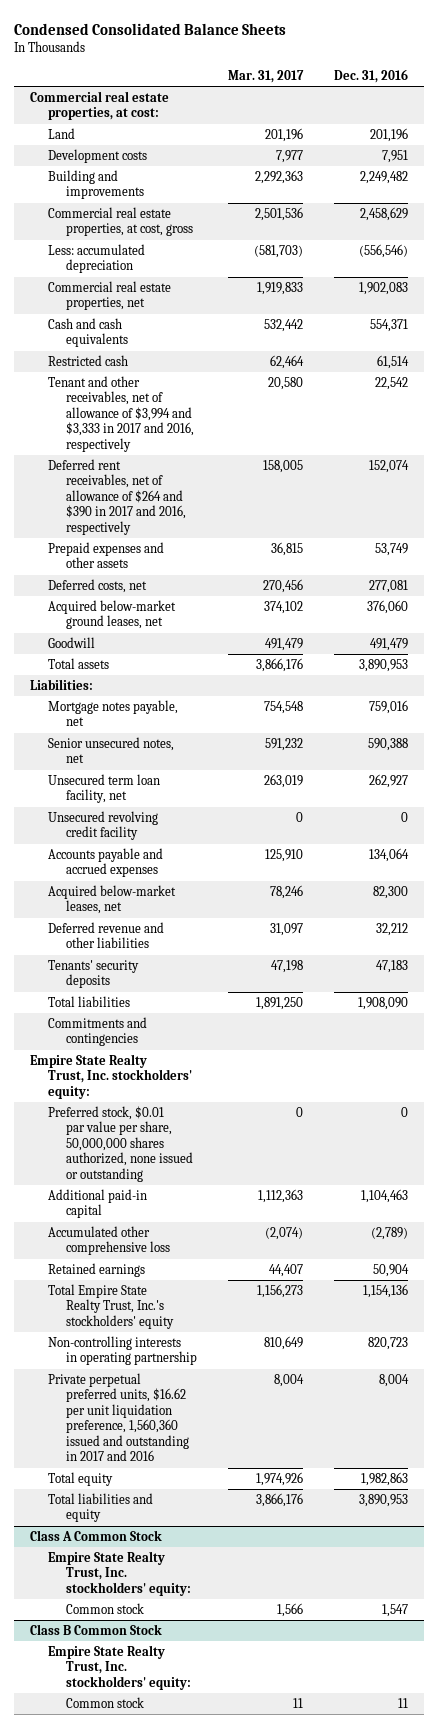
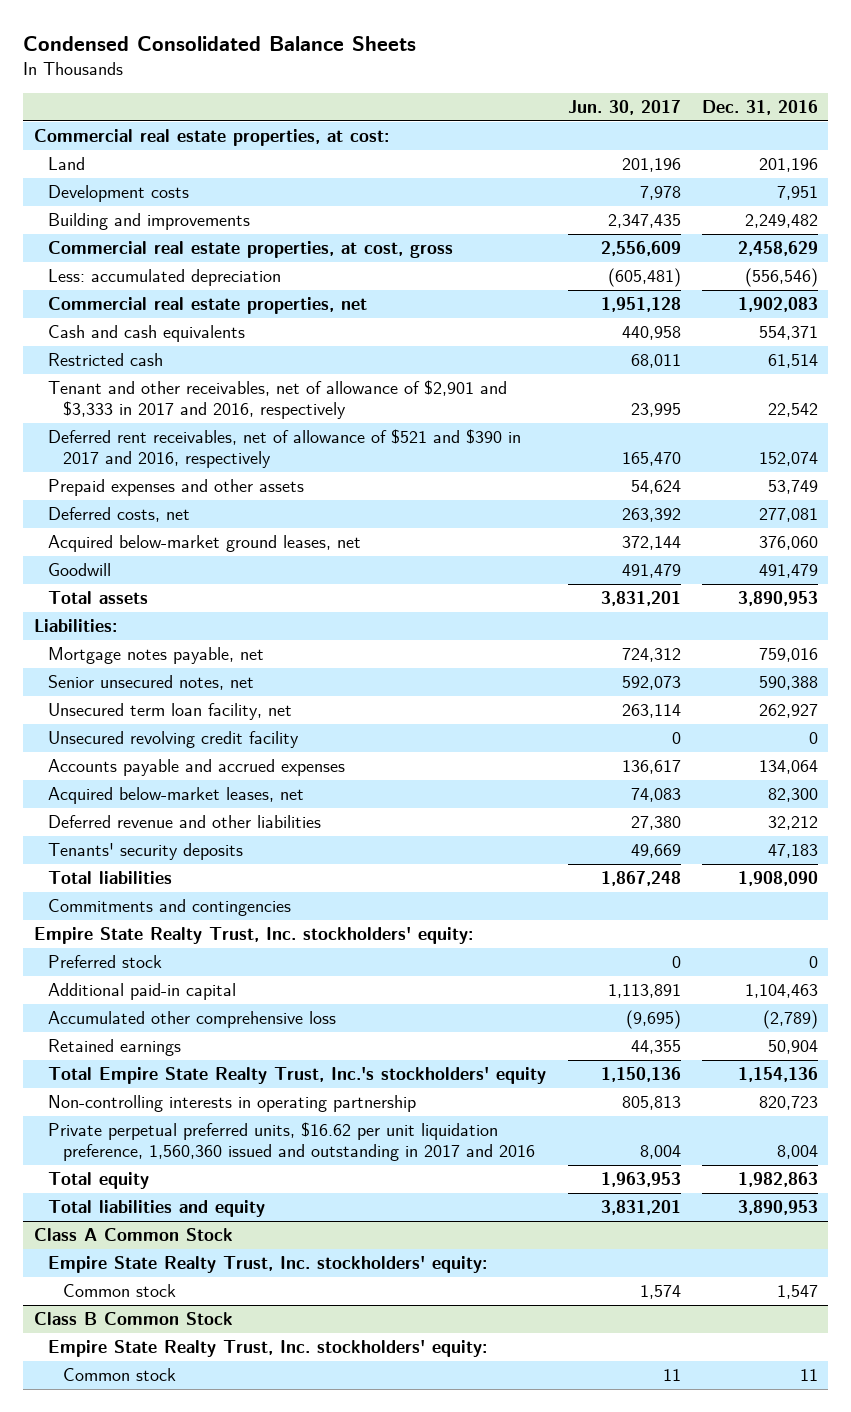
- | Mar. 31, 2017 | Dec. 31, 2016
+ | Jun. 30, 2017 | Dec. 31, 2016
- Tenant and other receivables, net of allowance of $3,994 and $3,333 in 2017 and 2016, respectively | 20,580 | 22,542
- Deferred rent receivables, net of allowance of $264 and $390 in 2017 and 2016, respectively | 158,005 | 152,074
+ Tenant and other receivables, net of allowance of $2,901 and $3,333 in 2017 and 2016, respectively | 23,995 | 22,542
+ Deferred rent receivables, net of allowance of $521 and $390 in 2017 and 2016, respectively | 165,470 | 152,074
- Preferred stock, $0.01 par value per share, 50,000,000 shares authorized, none issued or outstanding | 0 | 0
+ Preferred stock | 0 | 0

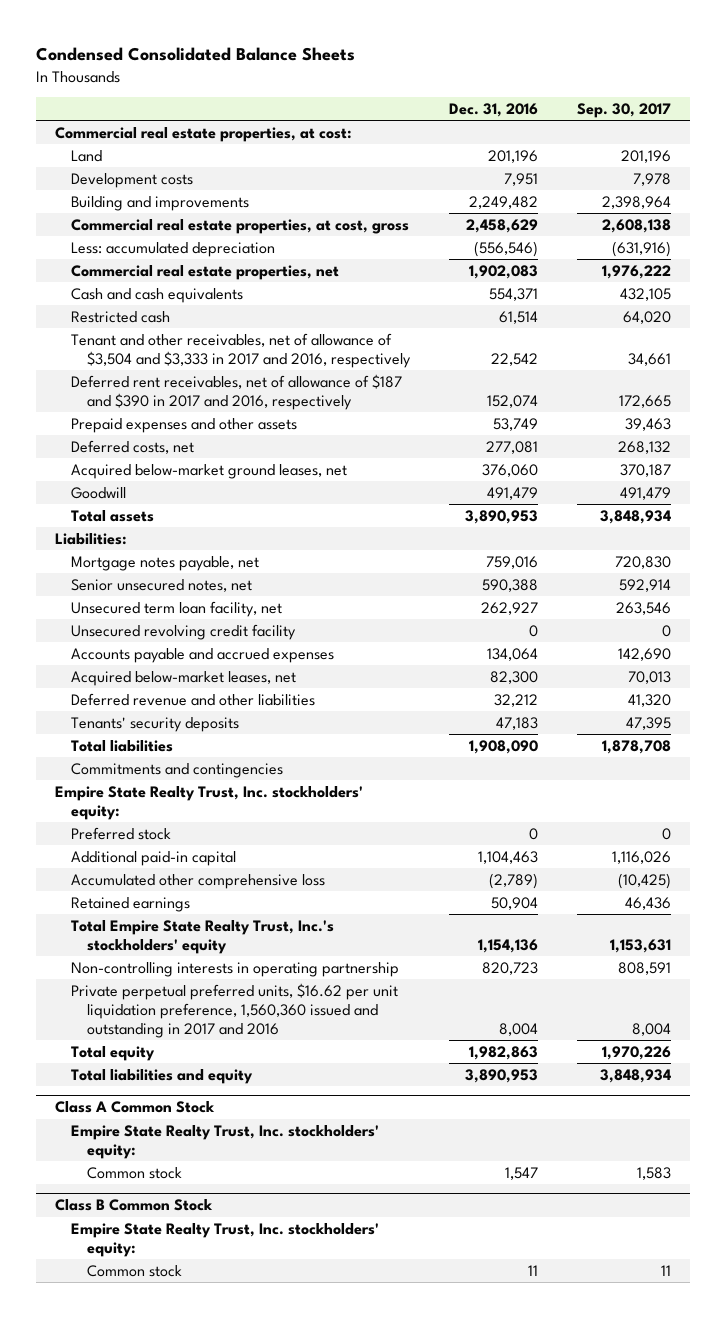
- | Jun. 30, 2017 | Dec. 31, 2016
+ | Dec. 31, 2016 | Sep. 30, 2017
- Tenant and other receivables, net of allowance of $2,901 and $3,333 in 2017 and 2016, respectively | 23,995 | 22,542
- Deferred rent receivables, net of allowance of $521 and $390 in 2017 and 2016, respectively | 165,470 | 152,074
+ Tenant and other receivables, net of allowance of $3,504 and $3,333 in 2017 and 2016, respectively | 22,542 | 34,661
+ Deferred rent receivables, net of allowance of $187 and $390 in 2017 and 2016, respectively | 152,074 | 172,665

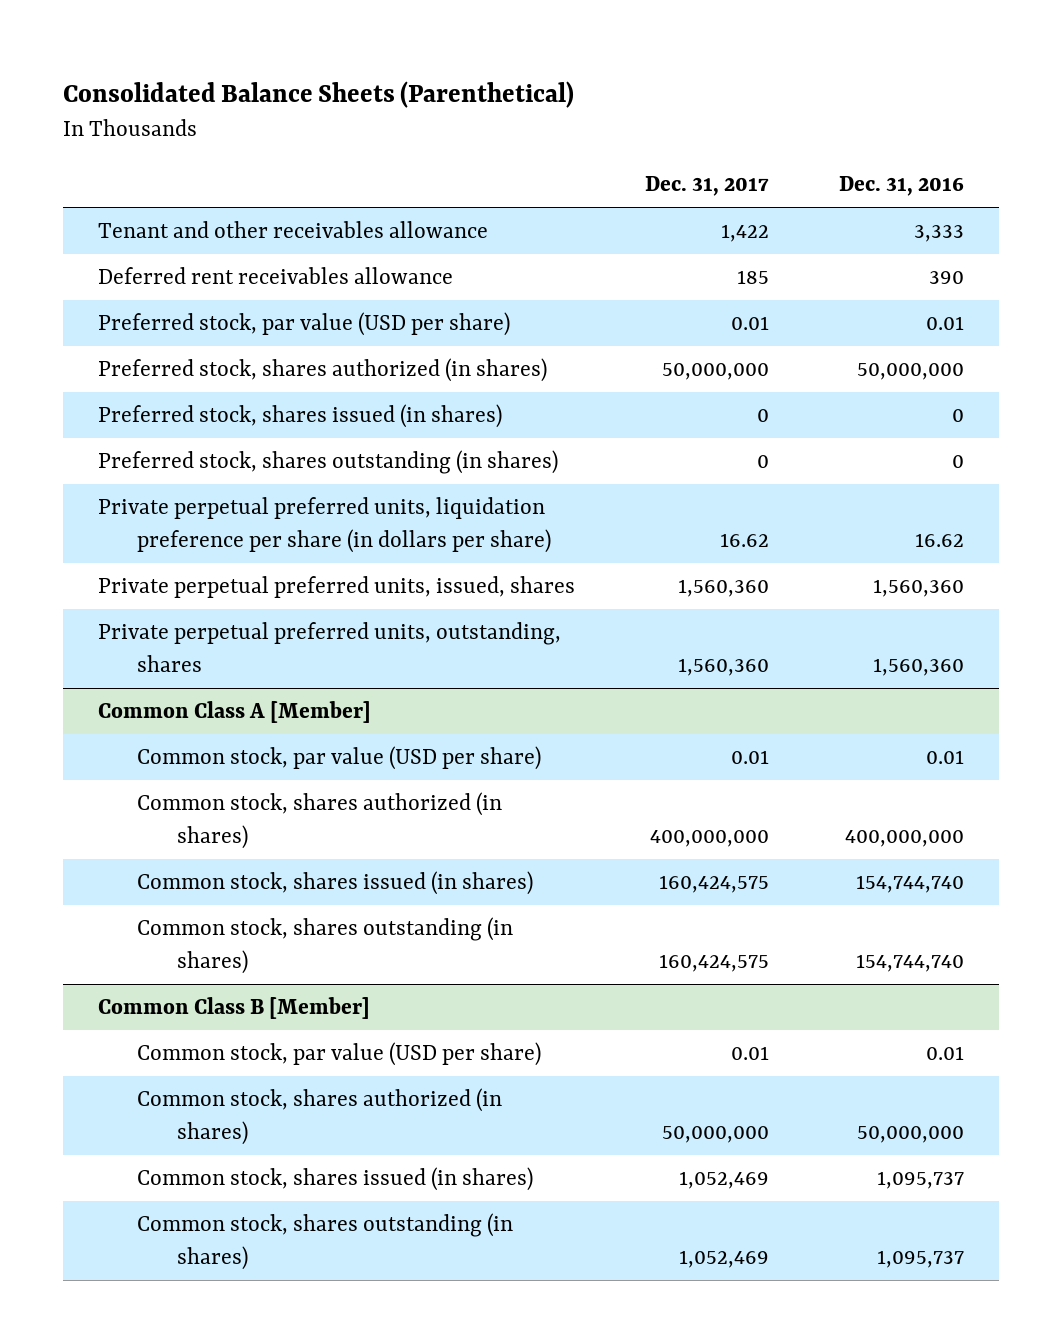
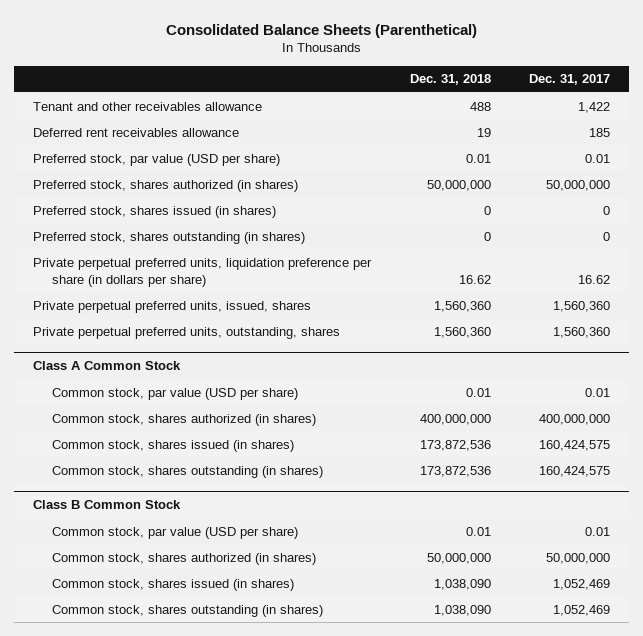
- | Dec. 31, 2017 | Dec. 31, 2016
+ | Dec. 31, 2018 | Dec. 31, 2017
- Common Class A [Member]
+ Class A Common Stock
- Common Class B [Member]
+ Class B Common Stock

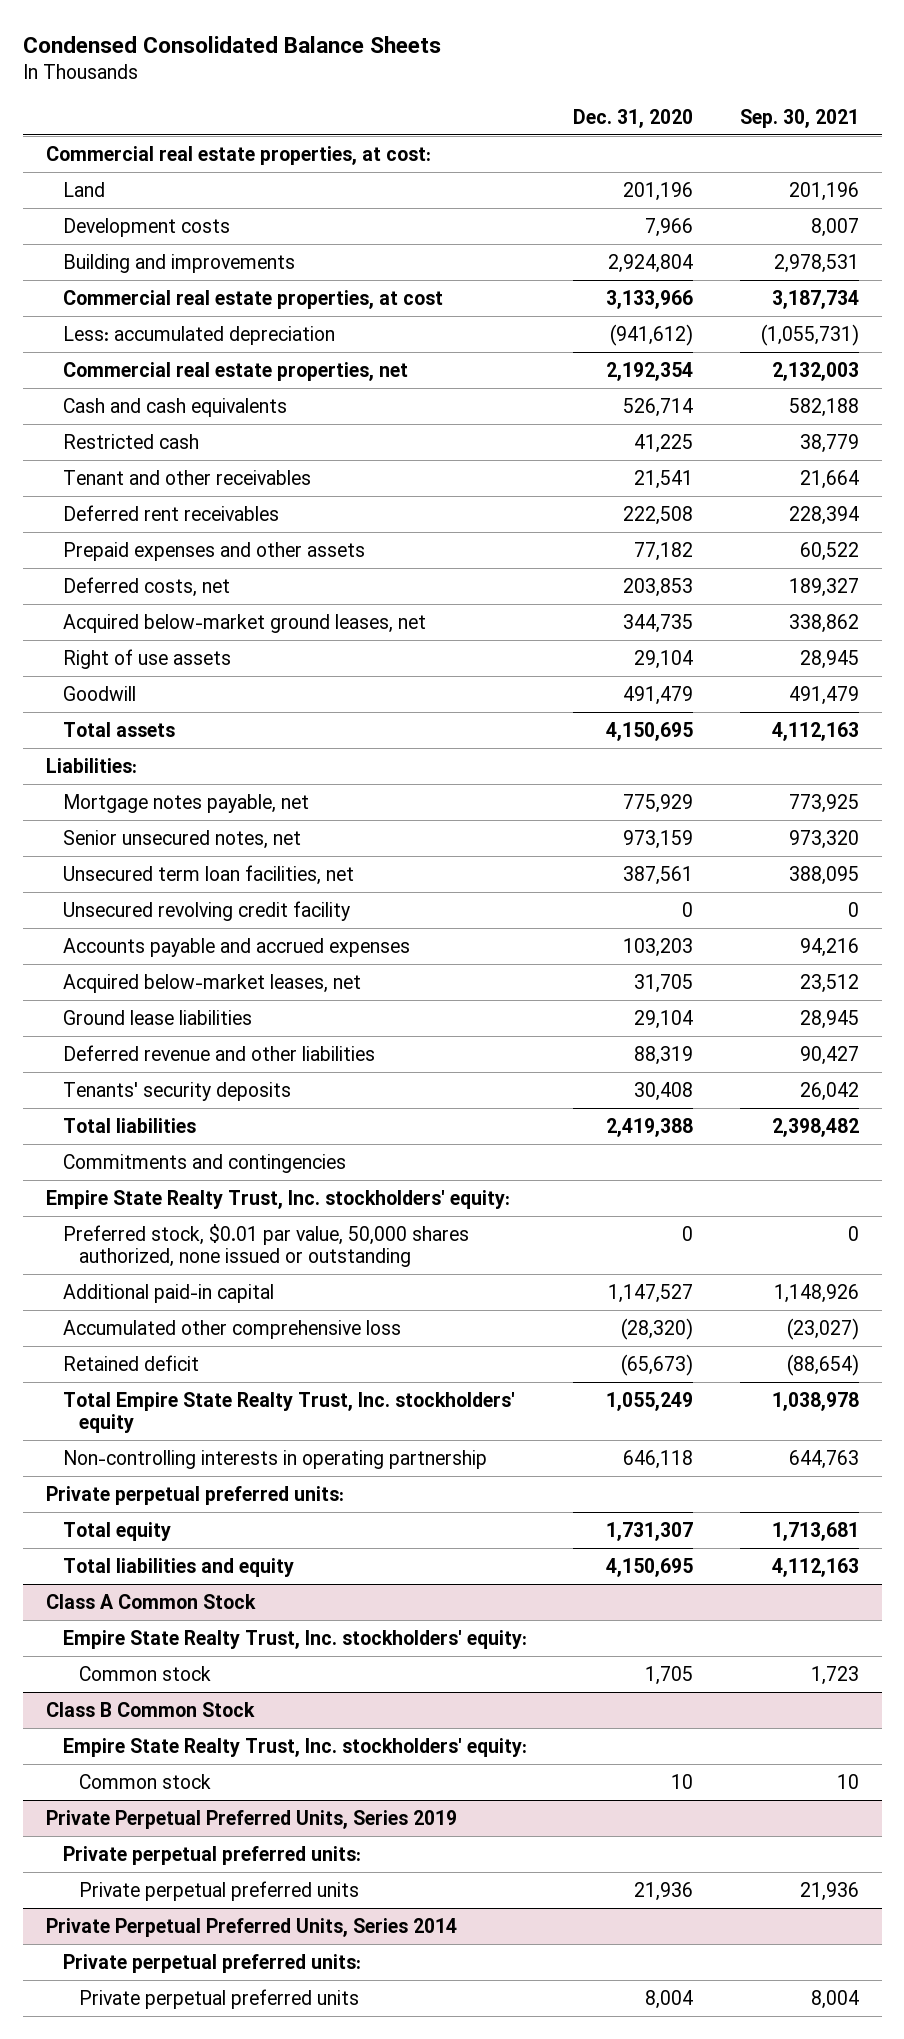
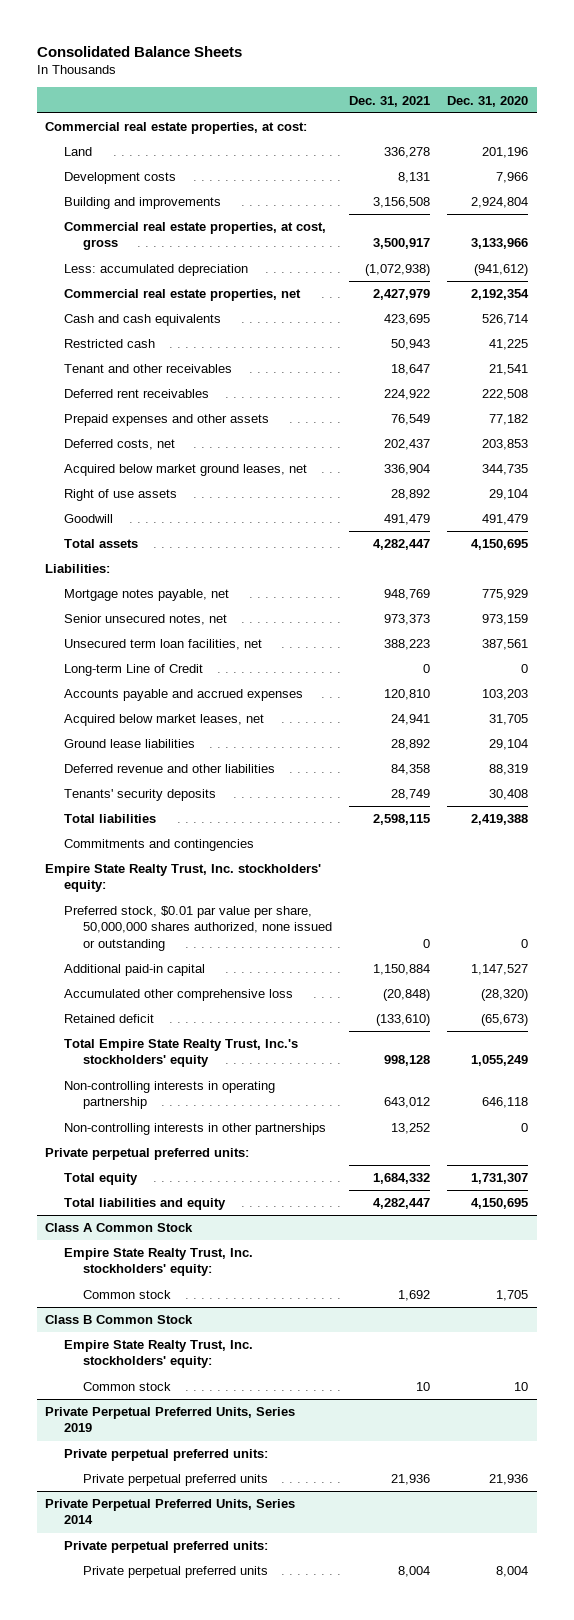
- Condensed Consolidated Balance Sheets
+ Consolidated Balance Sheets
- | Dec. 31, 2020 | Sep. 30, 2021
+ | Dec. 31, 2021 | Dec. 31, 2020
- Commercial real estate properties, at cost | 3,133,966 | 3,187,734
+ Commercial real estate properties, at cost, gross | 3,500,917 | 3,133,966
- Acquired below-market ground leases, net | 344,735 | 338,862
+ Acquired below market ground leases, net | 336,904 | 344,735
- Unsecured revolving credit facility | 0 | 0
+ Long-term Line of Credit | 0 | 0
- Acquired below-market leases, net | 31,705 | 23,512
+ Acquired below market leases, net | 24,941 | 31,705
- Preferred stock, $0.01 par value, 50,000 shares authorized, none issued or outstanding | 0 | 0
+ Preferred stock, $0.01 par value per share, 50,000,000 shares authorized, none issued or outstanding | 0 | 0
- Total Empire State Realty Trust, Inc. stockholders' equity | 1,055,249 | 1,038,978
+ Total Empire State Realty Trust, Inc.'s stockholders' equity | 998,128 | 1,055,249
+ Non-controlling interests in other partnerships | 13,252 | 0

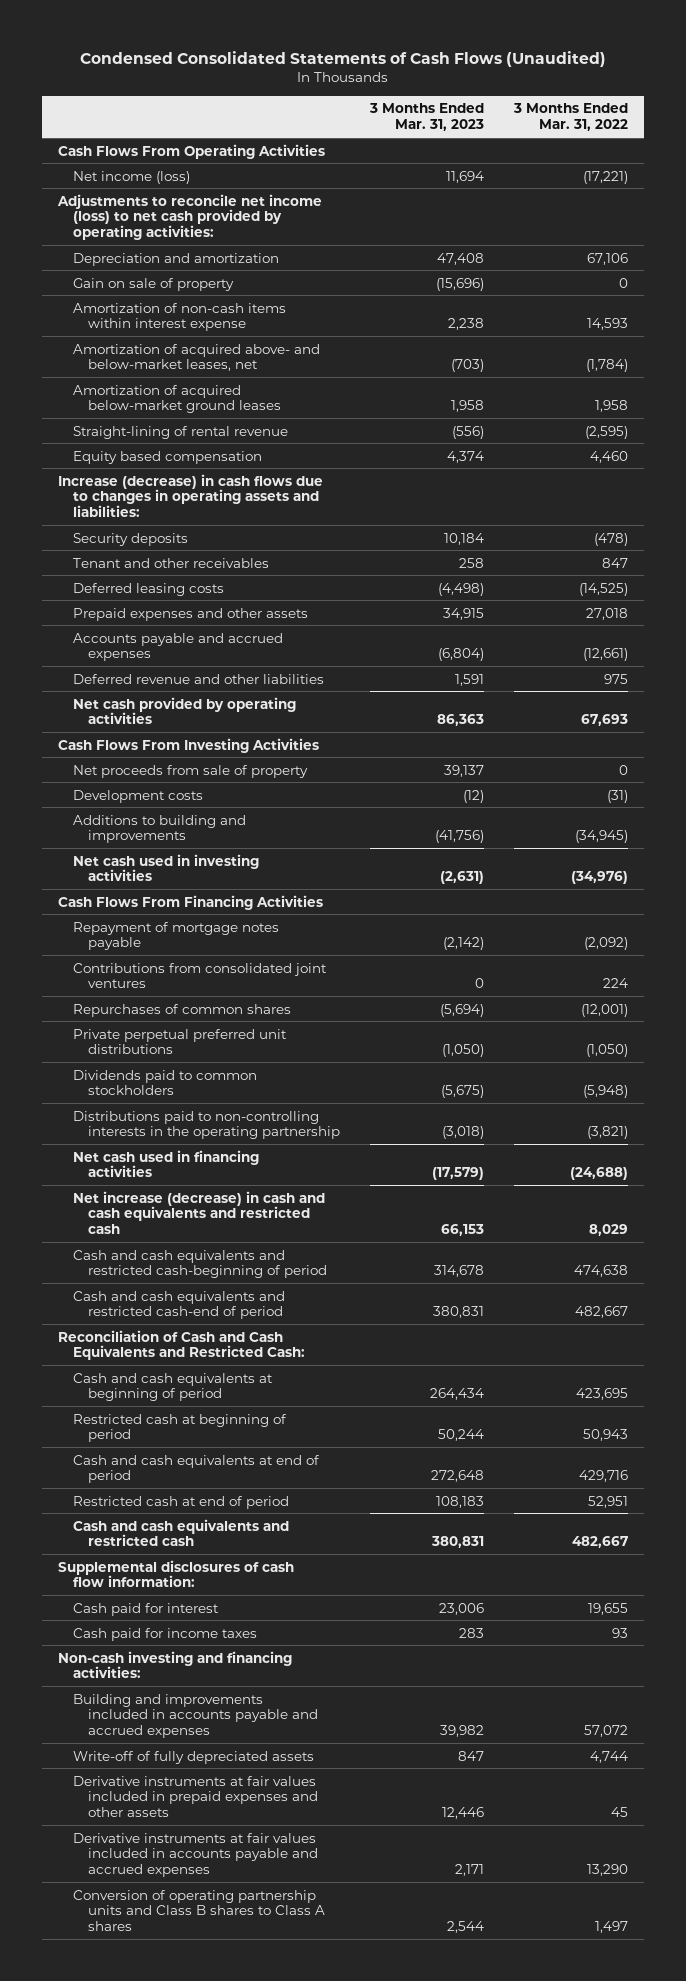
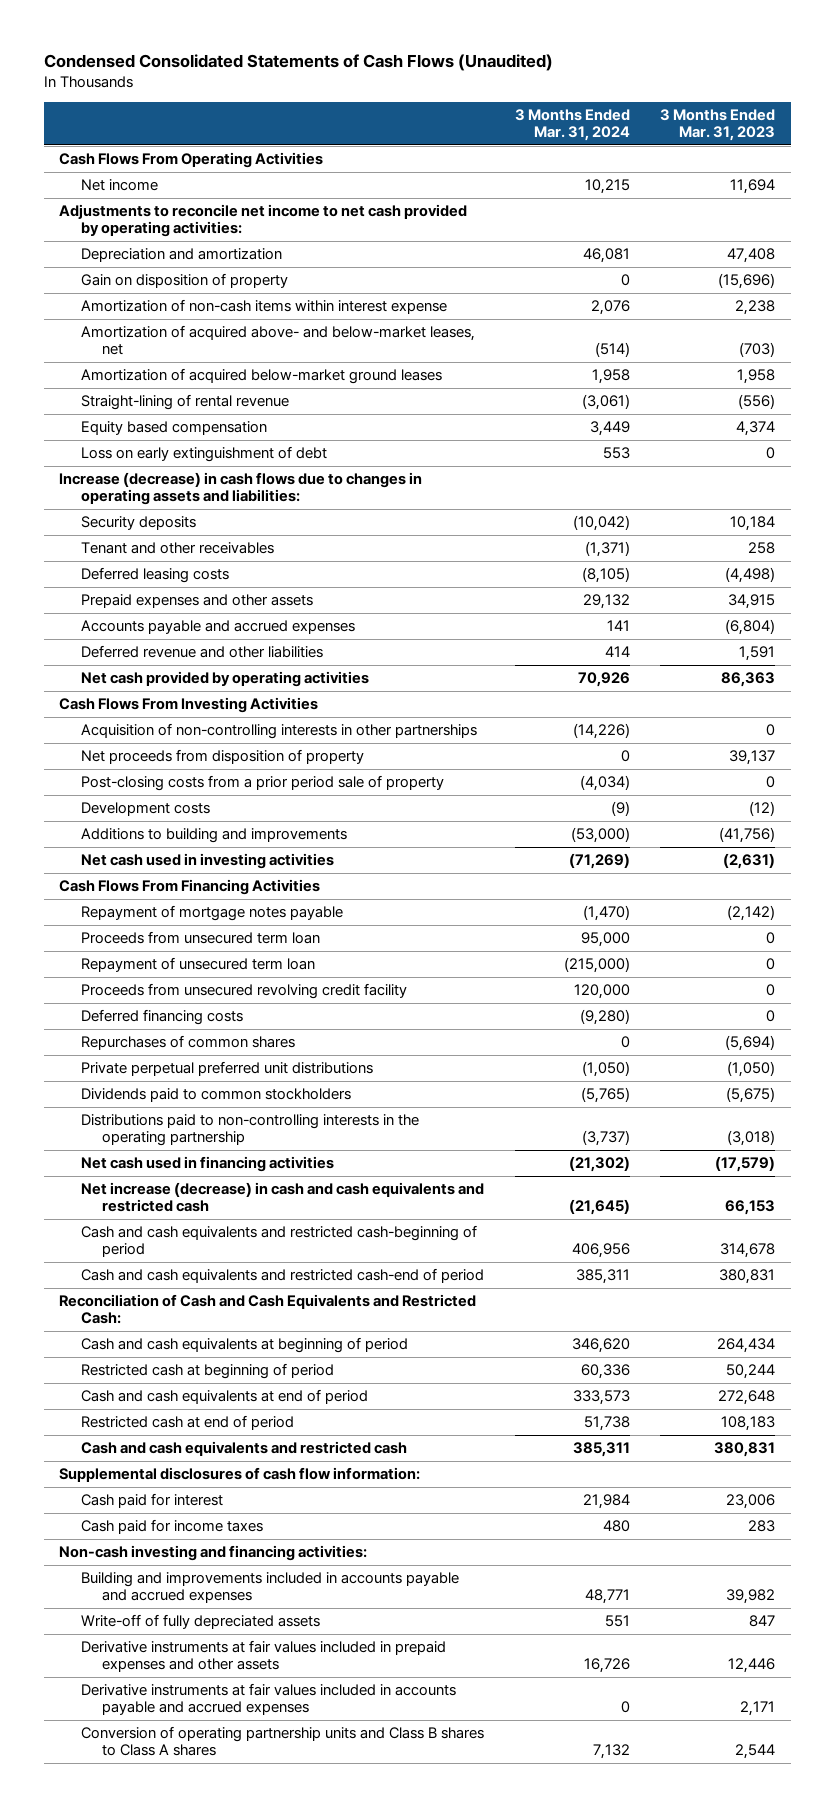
- | 3 Months Ended Mar. 31, 2023 | 3 Months Ended Mar. 31, 2022
+ | 3 Months Ended Mar. 31, 2024 | 3 Months Ended Mar. 31, 2023
- Net income (loss) | 11,694 | (17,221)
- Adjustments to reconcile net income (loss) to net cash provided by operating activities:
+ Net income | 10,215 | 11,694
+ Adjustments to reconcile net income to net cash provided by operating activities:
- Gain on sale of property | (15,696) | 0
+ Gain on disposition of property | 0 | (15,696)
+ Loss on early extinguishment of debt | 553 | 0
- Net proceeds from sale of property | 39,137 | 0
+ Acquisition of non-controlling interests in other partnerships | (14,226) | 0
+ Net proceeds from disposition of property | 0 | 39,137
+ Post-closing costs from a prior period sale of property | (4,034) | 0
- Contributions from consolidated joint ventures | 0 | 224
+ Proceeds from unsecured term loan | 95,000 | 0
+ Repayment of unsecured term loan | (215,000) | 0
+ Proceeds from unsecured revolving credit facility | 120,000 | 0
+ Deferred financing costs | (9,280) | 0

